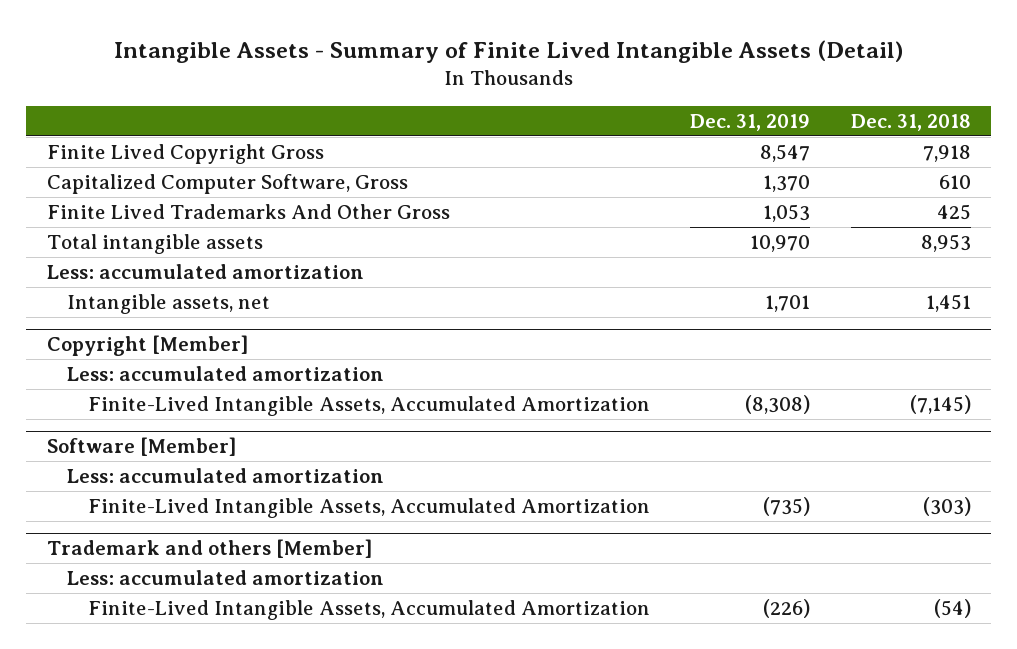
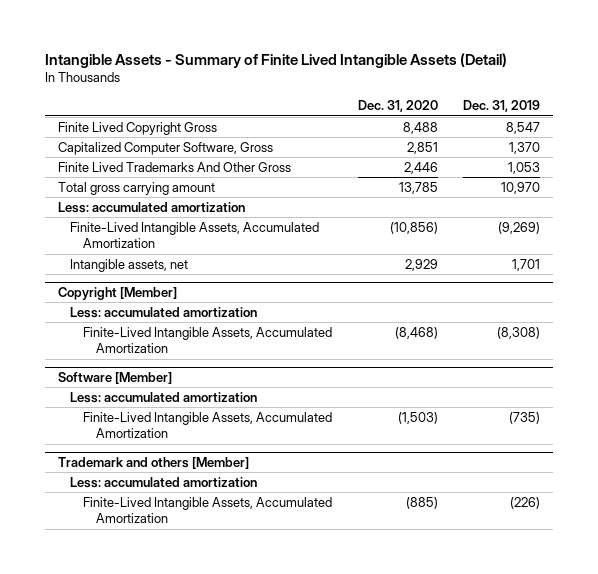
- | Dec. 31, 2019 | Dec. 31, 2018
+ | Dec. 31, 2020 | Dec. 31, 2019
- Total intangible assets | 10,970 | 8,953
+ Total gross carrying amount | 13,785 | 10,970
+ Finite-Lived Intangible Assets, Accumulated Amortization | (10,856) | (9,269)

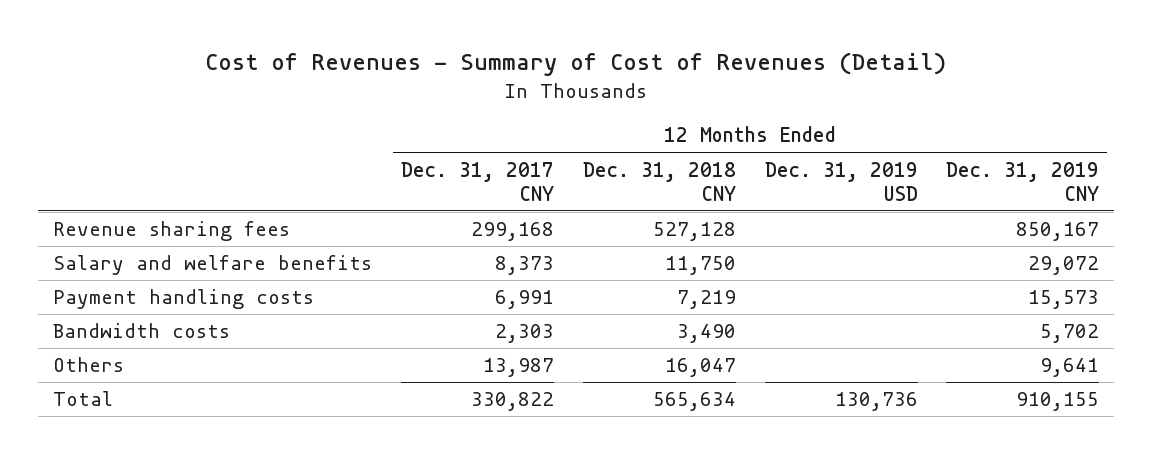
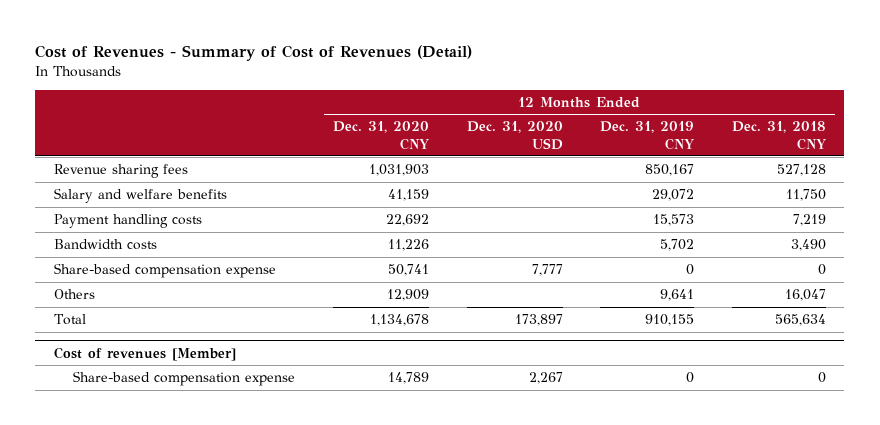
- | 12 Months Ended Dec. 31, 2017 CNY | 12 Months Ended Dec. 31, 2018 CNY | 12 Months Ended Dec. 31, 2019 USD | 12 Months Ended Dec. 31, 2019 CNY
+ | 12 Months Ended Dec. 31, 2020 CNY | 12 Months Ended Dec. 31, 2020 USD | 12 Months Ended Dec. 31, 2019 CNY | 12 Months Ended Dec. 31, 2018 CNY
+ Share-based compensation expense | 50,741 | 7,777 | 0 | 0
+ Cost of revenues [Member]
+ Share-based compensation expense | 14,789 | 2,267 | 0 | 0

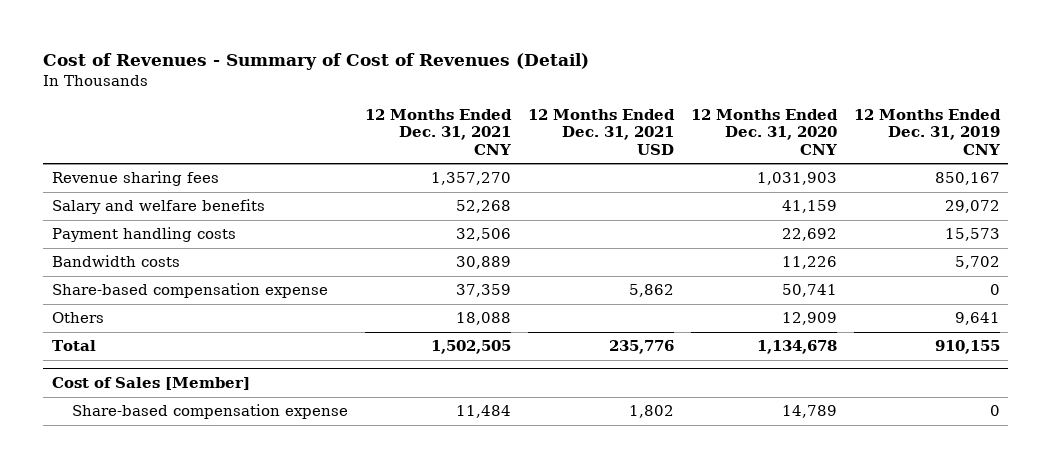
- | 12 Months Ended Dec. 31, 2020 CNY | 12 Months Ended Dec. 31, 2020 USD | 12 Months Ended Dec. 31, 2019 CNY | 12 Months Ended Dec. 31, 2018 CNY
+ | 12 Months Ended Dec. 31, 2021 CNY | 12 Months Ended Dec. 31, 2021 USD | 12 Months Ended Dec. 31, 2020 CNY | 12 Months Ended Dec. 31, 2019 CNY
- Cost of revenues [Member]
+ Cost of Sales [Member]

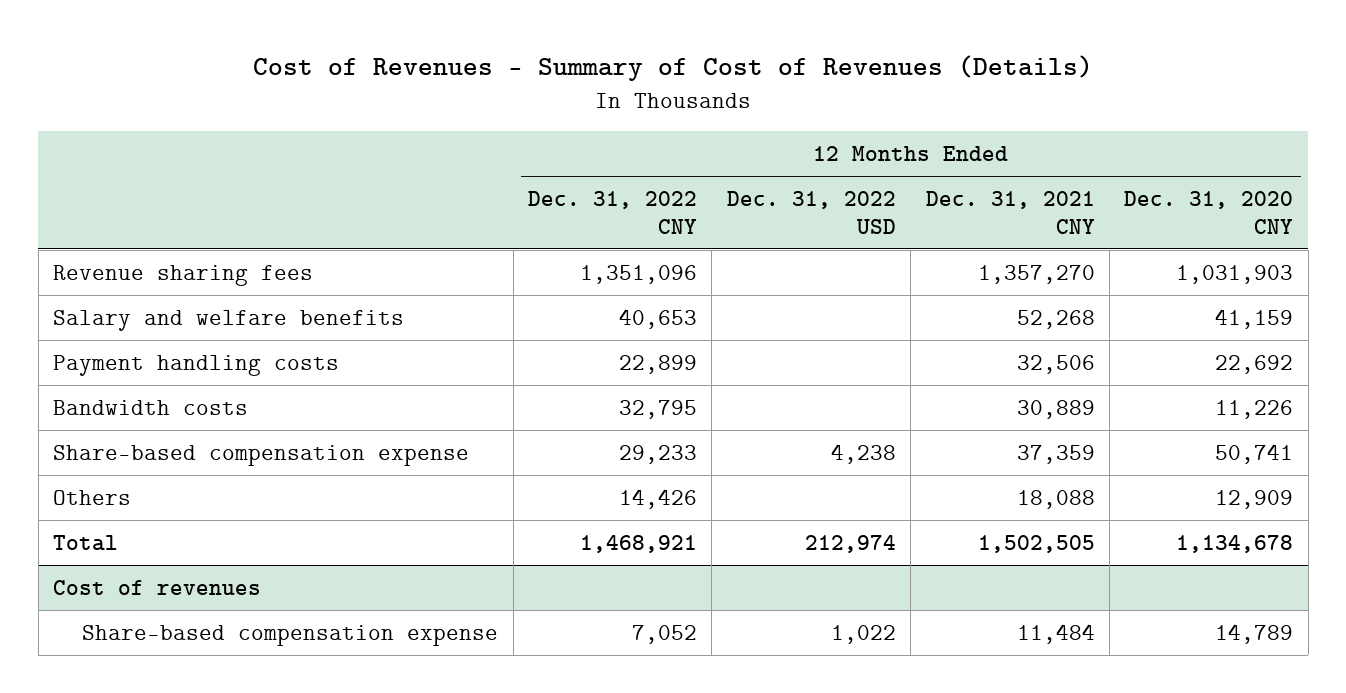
- Cost of Revenues - Summary of Cost of Revenues (Detail)
+ Cost of Revenues - Summary of Cost of Revenues (Details)
- | 12 Months Ended Dec. 31, 2021 CNY | 12 Months Ended Dec. 31, 2021 USD | 12 Months Ended Dec. 31, 2020 CNY | 12 Months Ended Dec. 31, 2019 CNY
+ | 12 Months Ended Dec. 31, 2022 CNY | 12 Months Ended Dec. 31, 2022 USD | 12 Months Ended Dec. 31, 2021 CNY | 12 Months Ended Dec. 31, 2020 CNY
- Cost of Sales [Member]
+ Cost of revenues

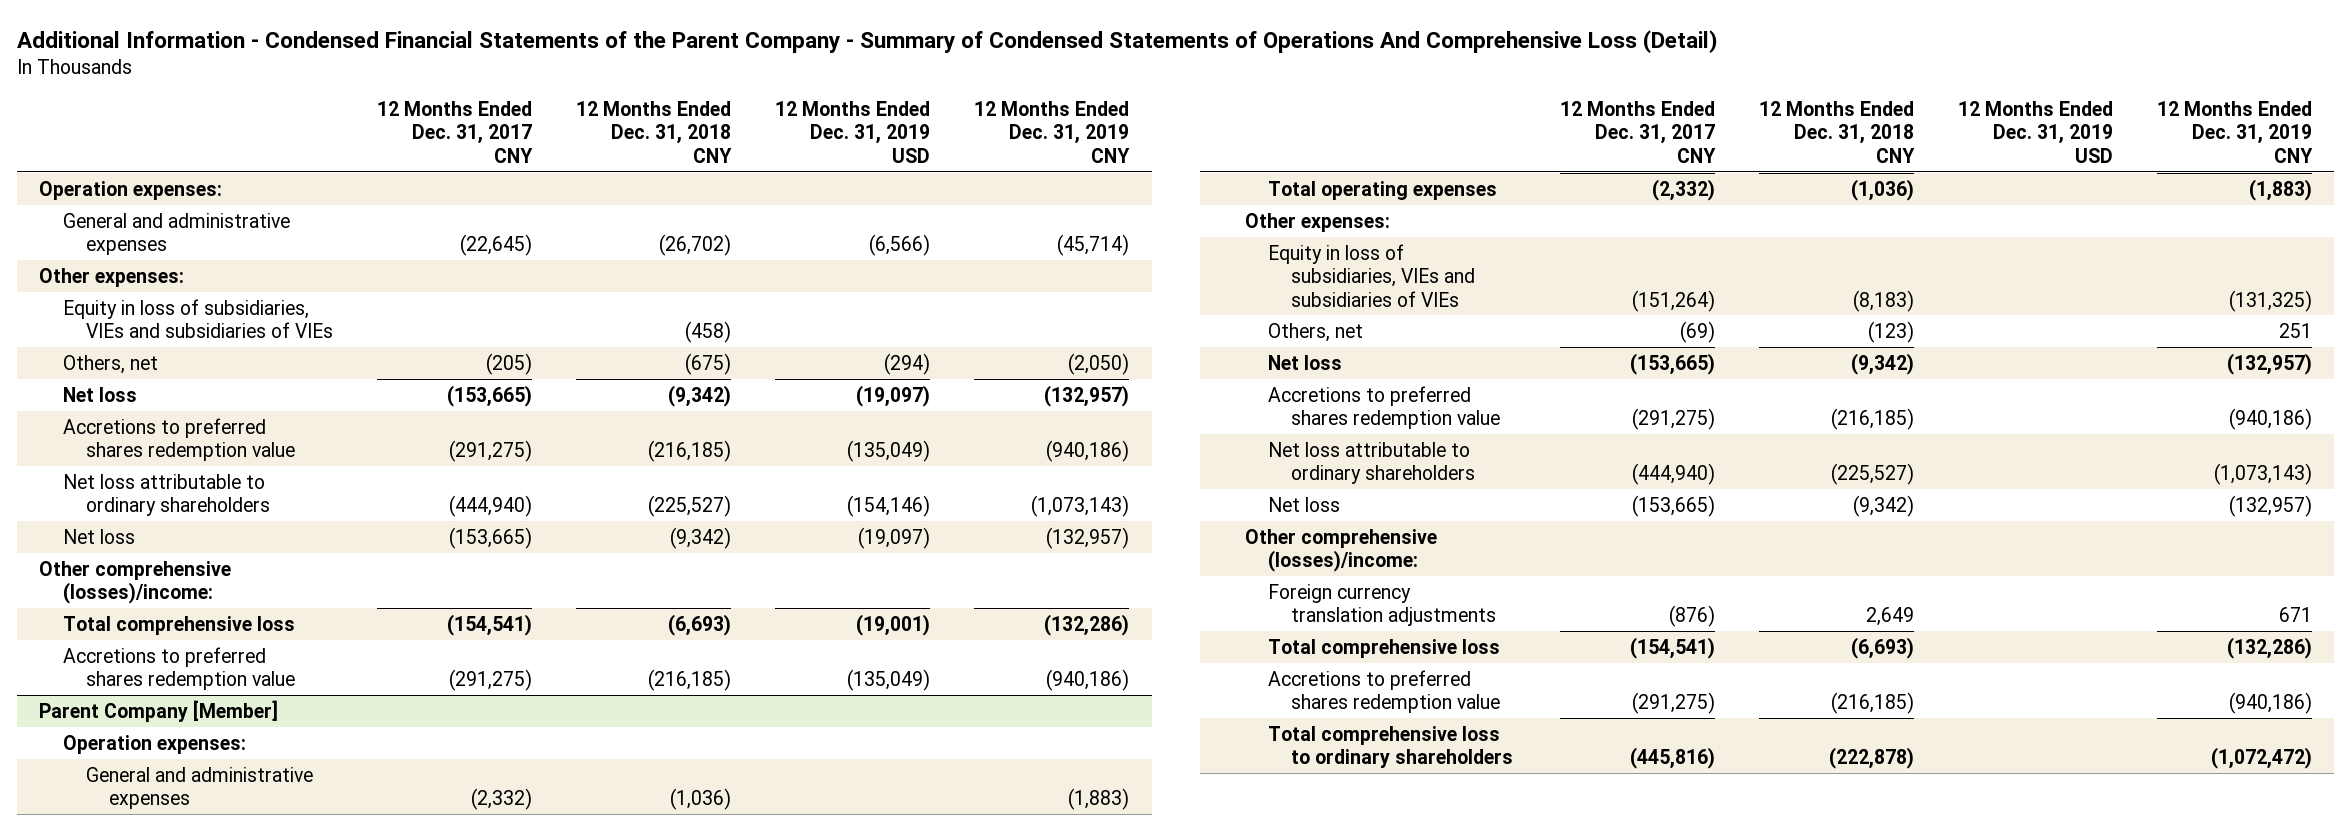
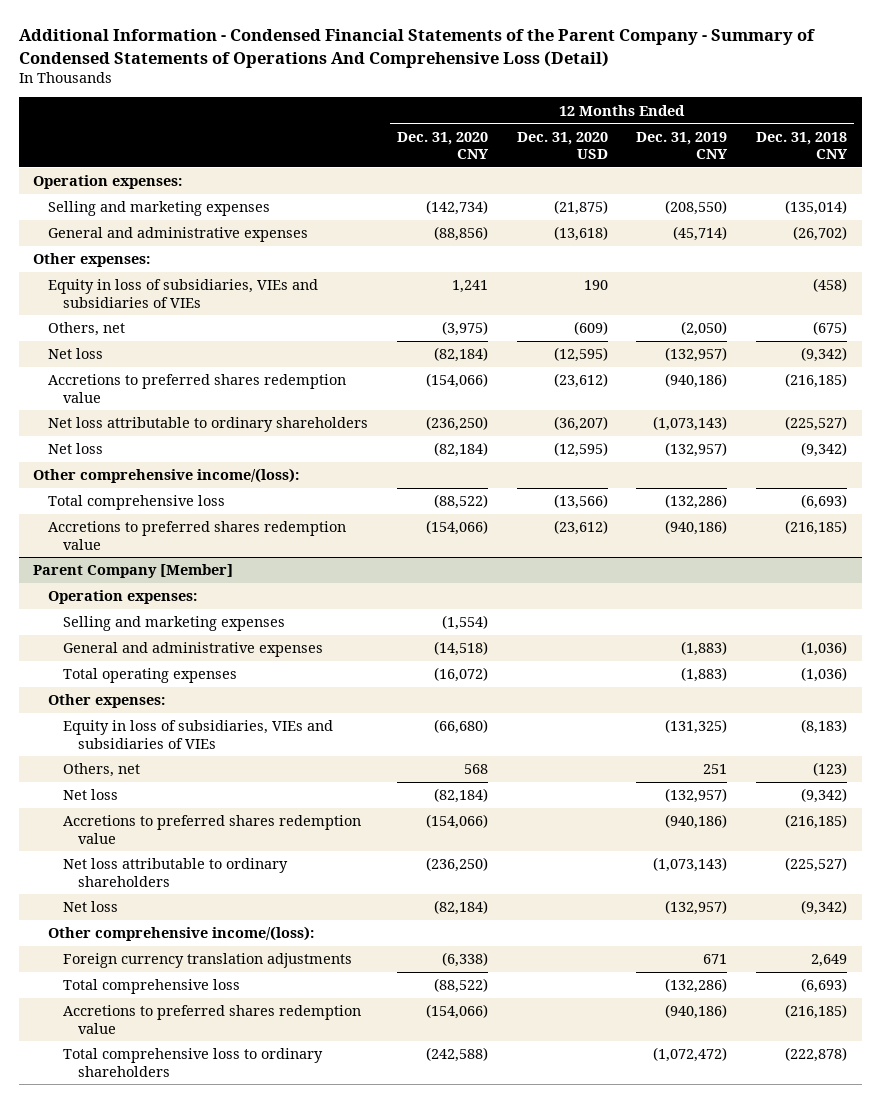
- | 12 Months Ended Dec. 31, 2017 CNY | 12 Months Ended Dec. 31, 2018 CNY | 12 Months Ended Dec. 31, 2019 USD | 12 Months Ended Dec. 31, 2019 CNY
+ | 12 Months Ended Dec. 31, 2020 CNY | 12 Months Ended Dec. 31, 2020 USD | 12 Months Ended Dec. 31, 2019 CNY | 12 Months Ended Dec. 31, 2018 CNY
+ Selling and marketing expenses | (142,734) | (21,875) | (208,550) | (135,014)
- Other comprehensive (losses)/income:
+ Other comprehensive income/(loss):
@ Parent Company [Member]
+ Selling and marketing expenses | (1,554) | | |
- Other comprehensive (losses)/income:
+ Other comprehensive income/(loss):

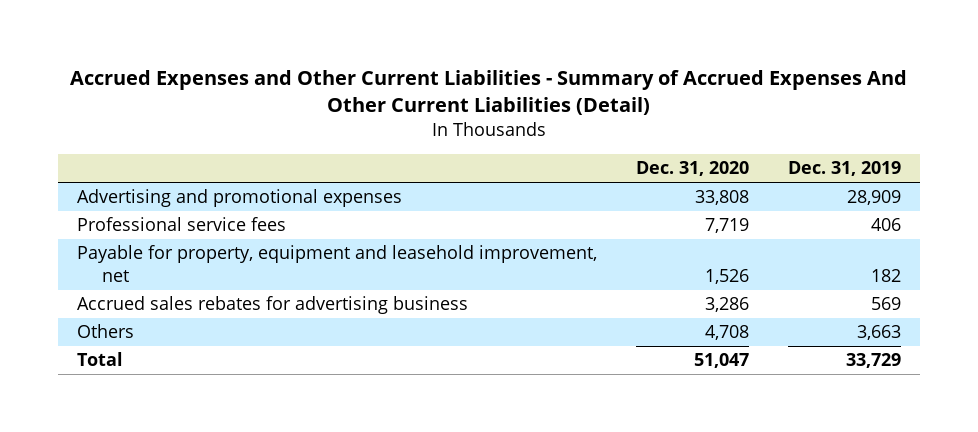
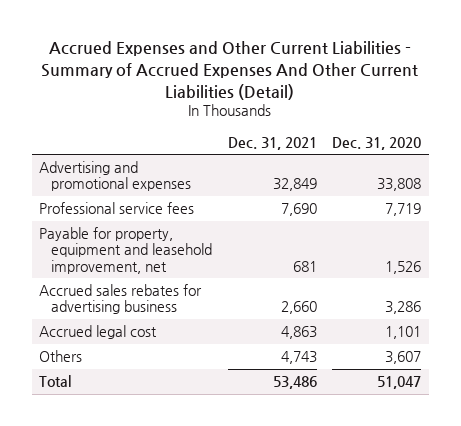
- | Dec. 31, 2020 | Dec. 31, 2019
+ | Dec. 31, 2021 | Dec. 31, 2020
- Others | 4,708 | 3,663
+ Accrued legal cost | 4,863 | 1,101
+ Others | 4,743 | 3,607

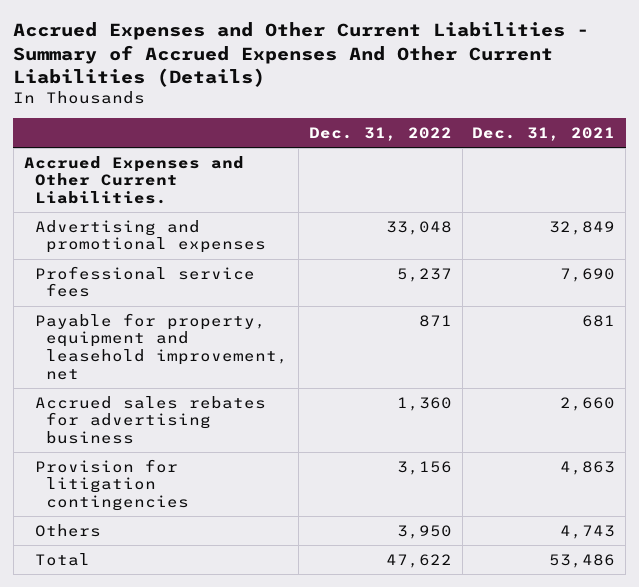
- Accrued Expenses and Other Current Liabilities - Summary of Accrued Expenses And Other Current Liabilities (Detail)
+ Accrued Expenses and Other Current Liabilities - Summary of Accrued Expenses And Other Current Liabilities (Details)
- | Dec. 31, 2021 | Dec. 31, 2020
+ | Dec. 31, 2022 | Dec. 31, 2021
+ Accrued Expenses and Other Current Liabilities.
- Accrued legal cost | 4,863 | 1,101
+ Provision for litigation contingencies | 3,156 | 4,863

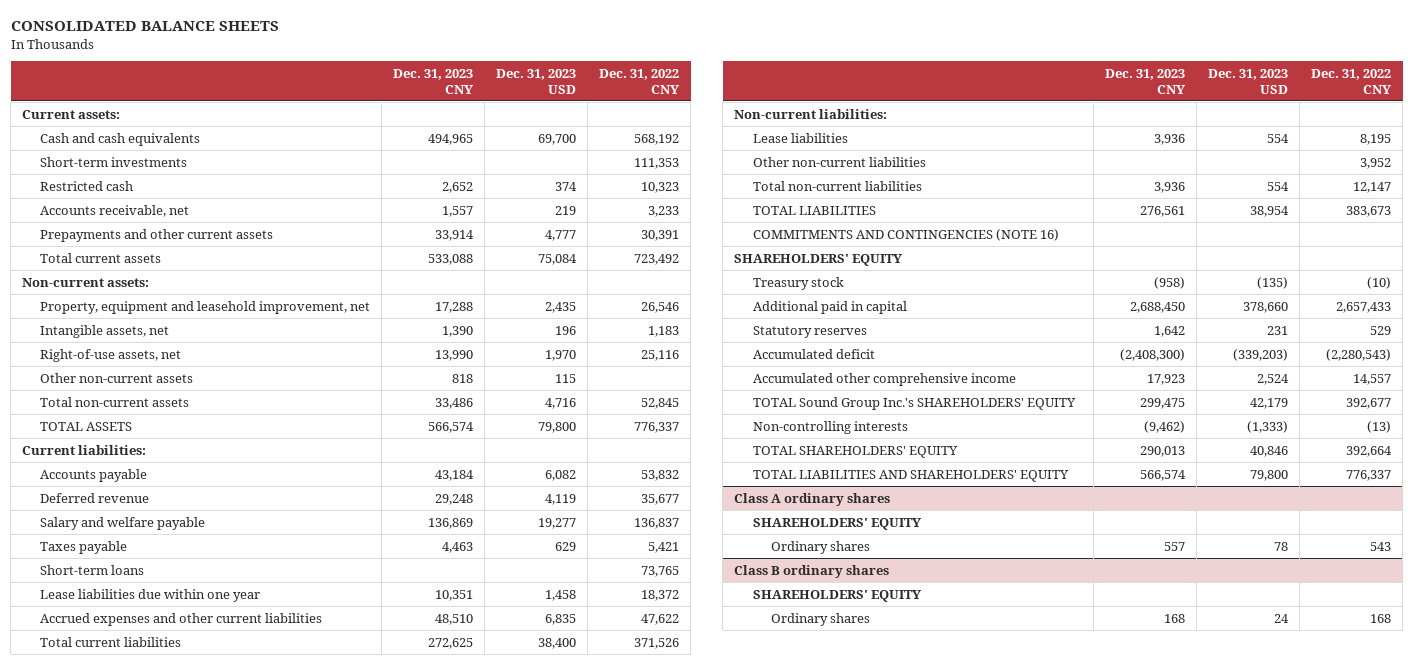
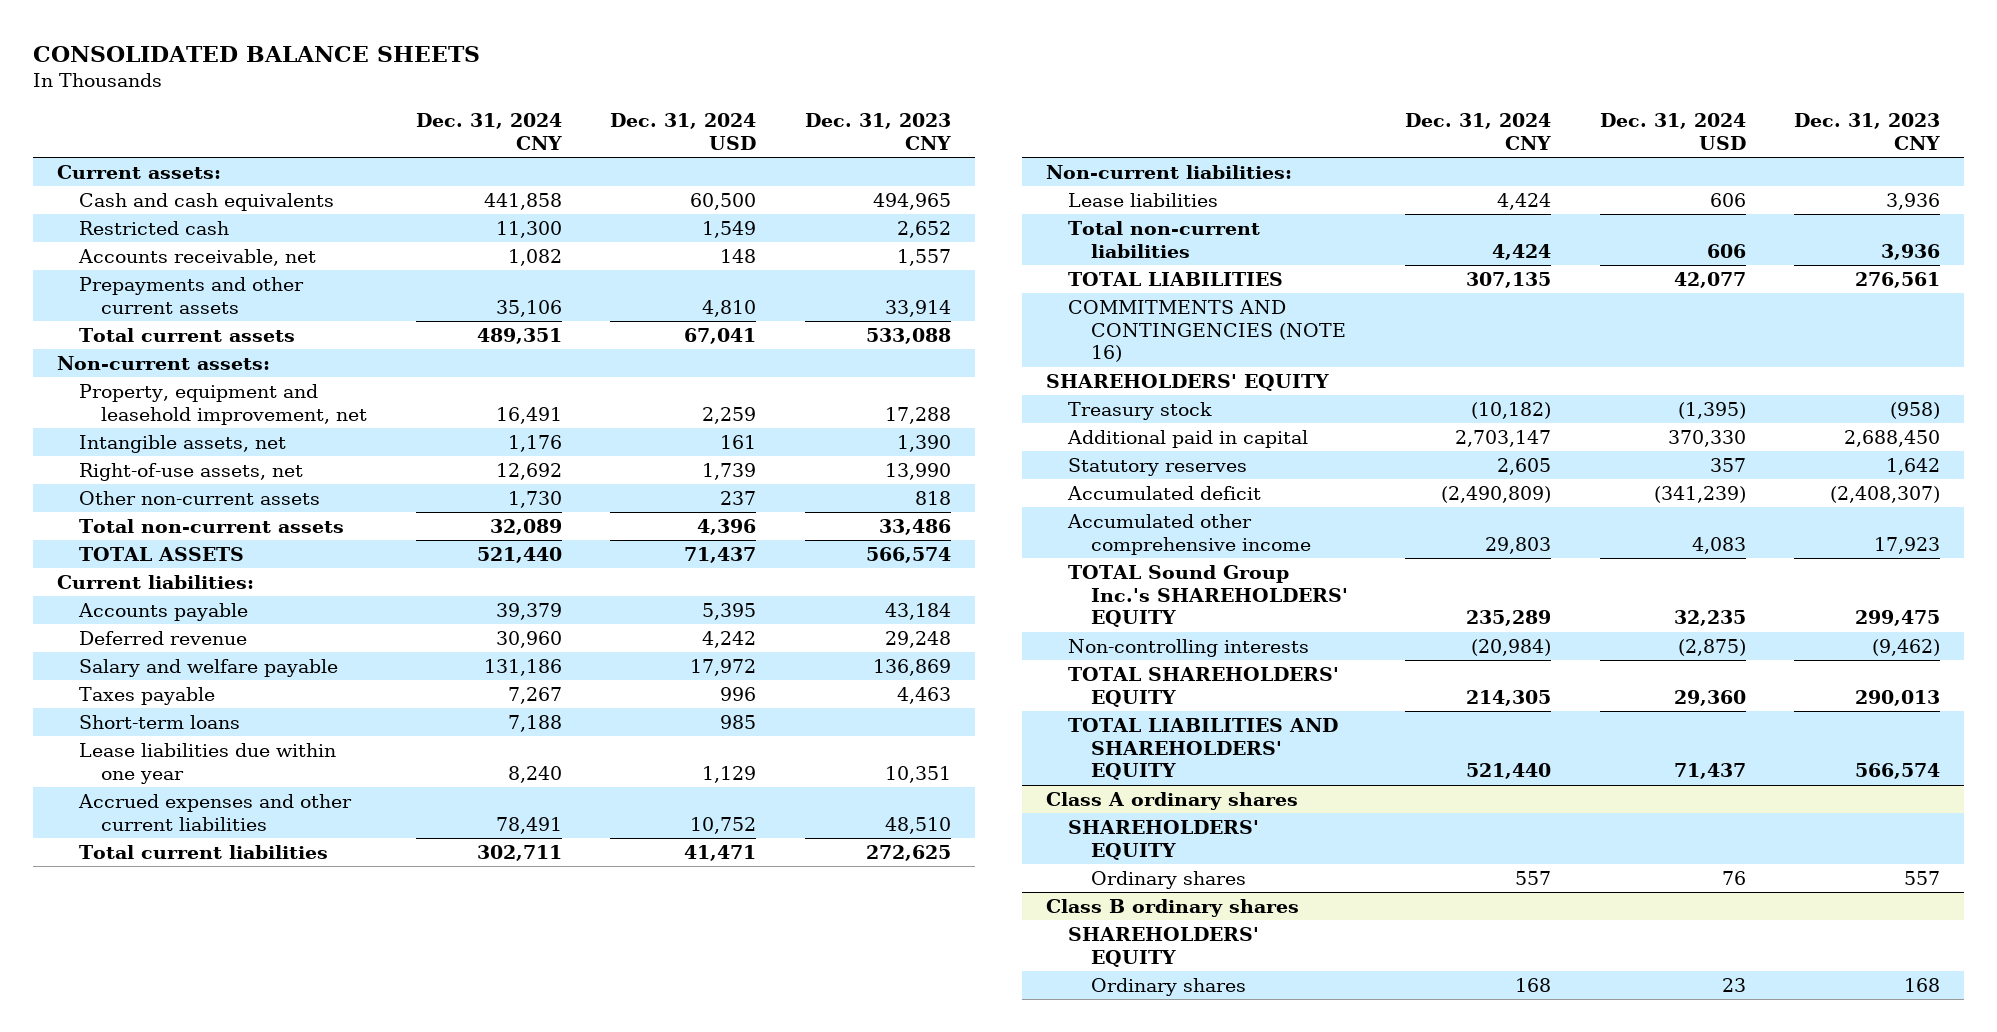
- | Dec. 31, 2023 CNY | Dec. 31, 2023 USD | Dec. 31, 2022 CNY
+ | Dec. 31, 2024 CNY | Dec. 31, 2024 USD | Dec. 31, 2023 CNY
- Short-term investments | | | 111,353
- Other non-current liabilities | | | 3,952
- Accumulated deficit | (2,408,300) | (339,203) | (2,280,543)
+ Accumulated deficit | (2,490,809) | (341,239) | (2,408,307)

